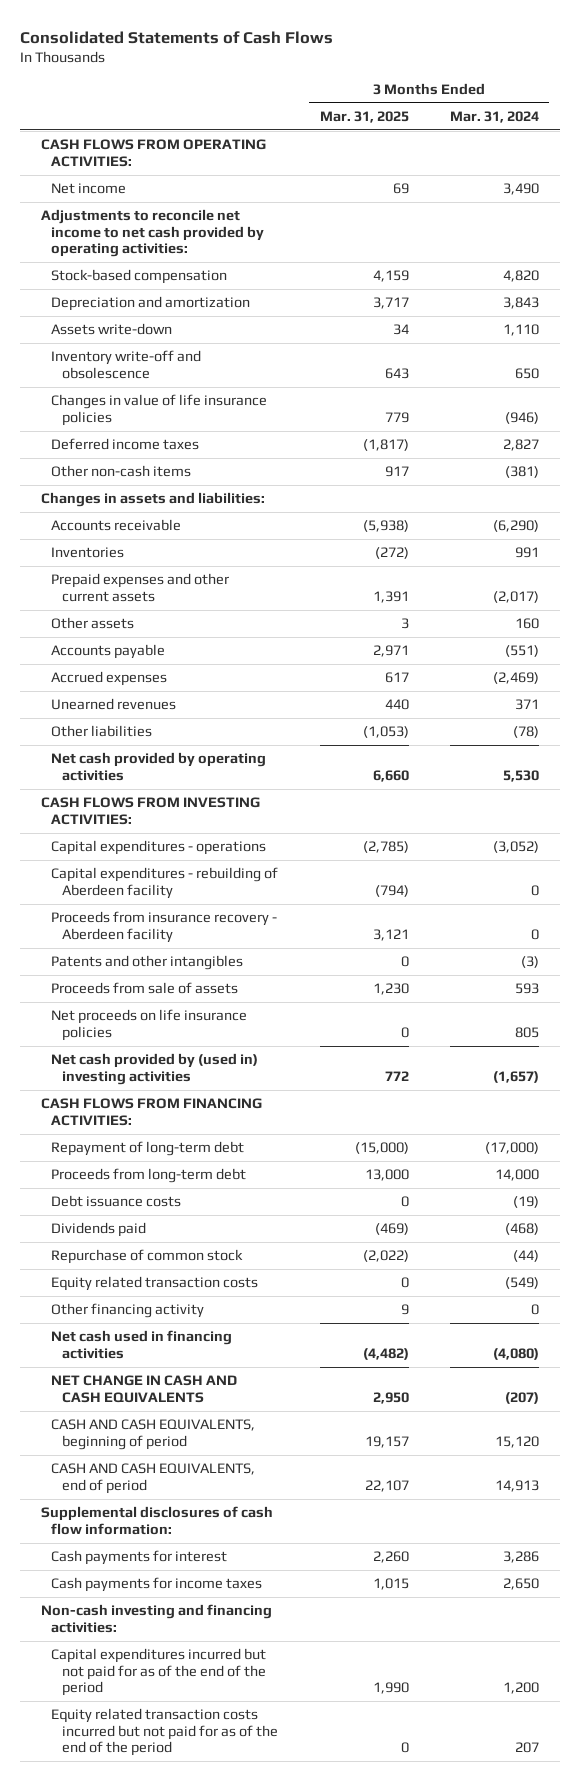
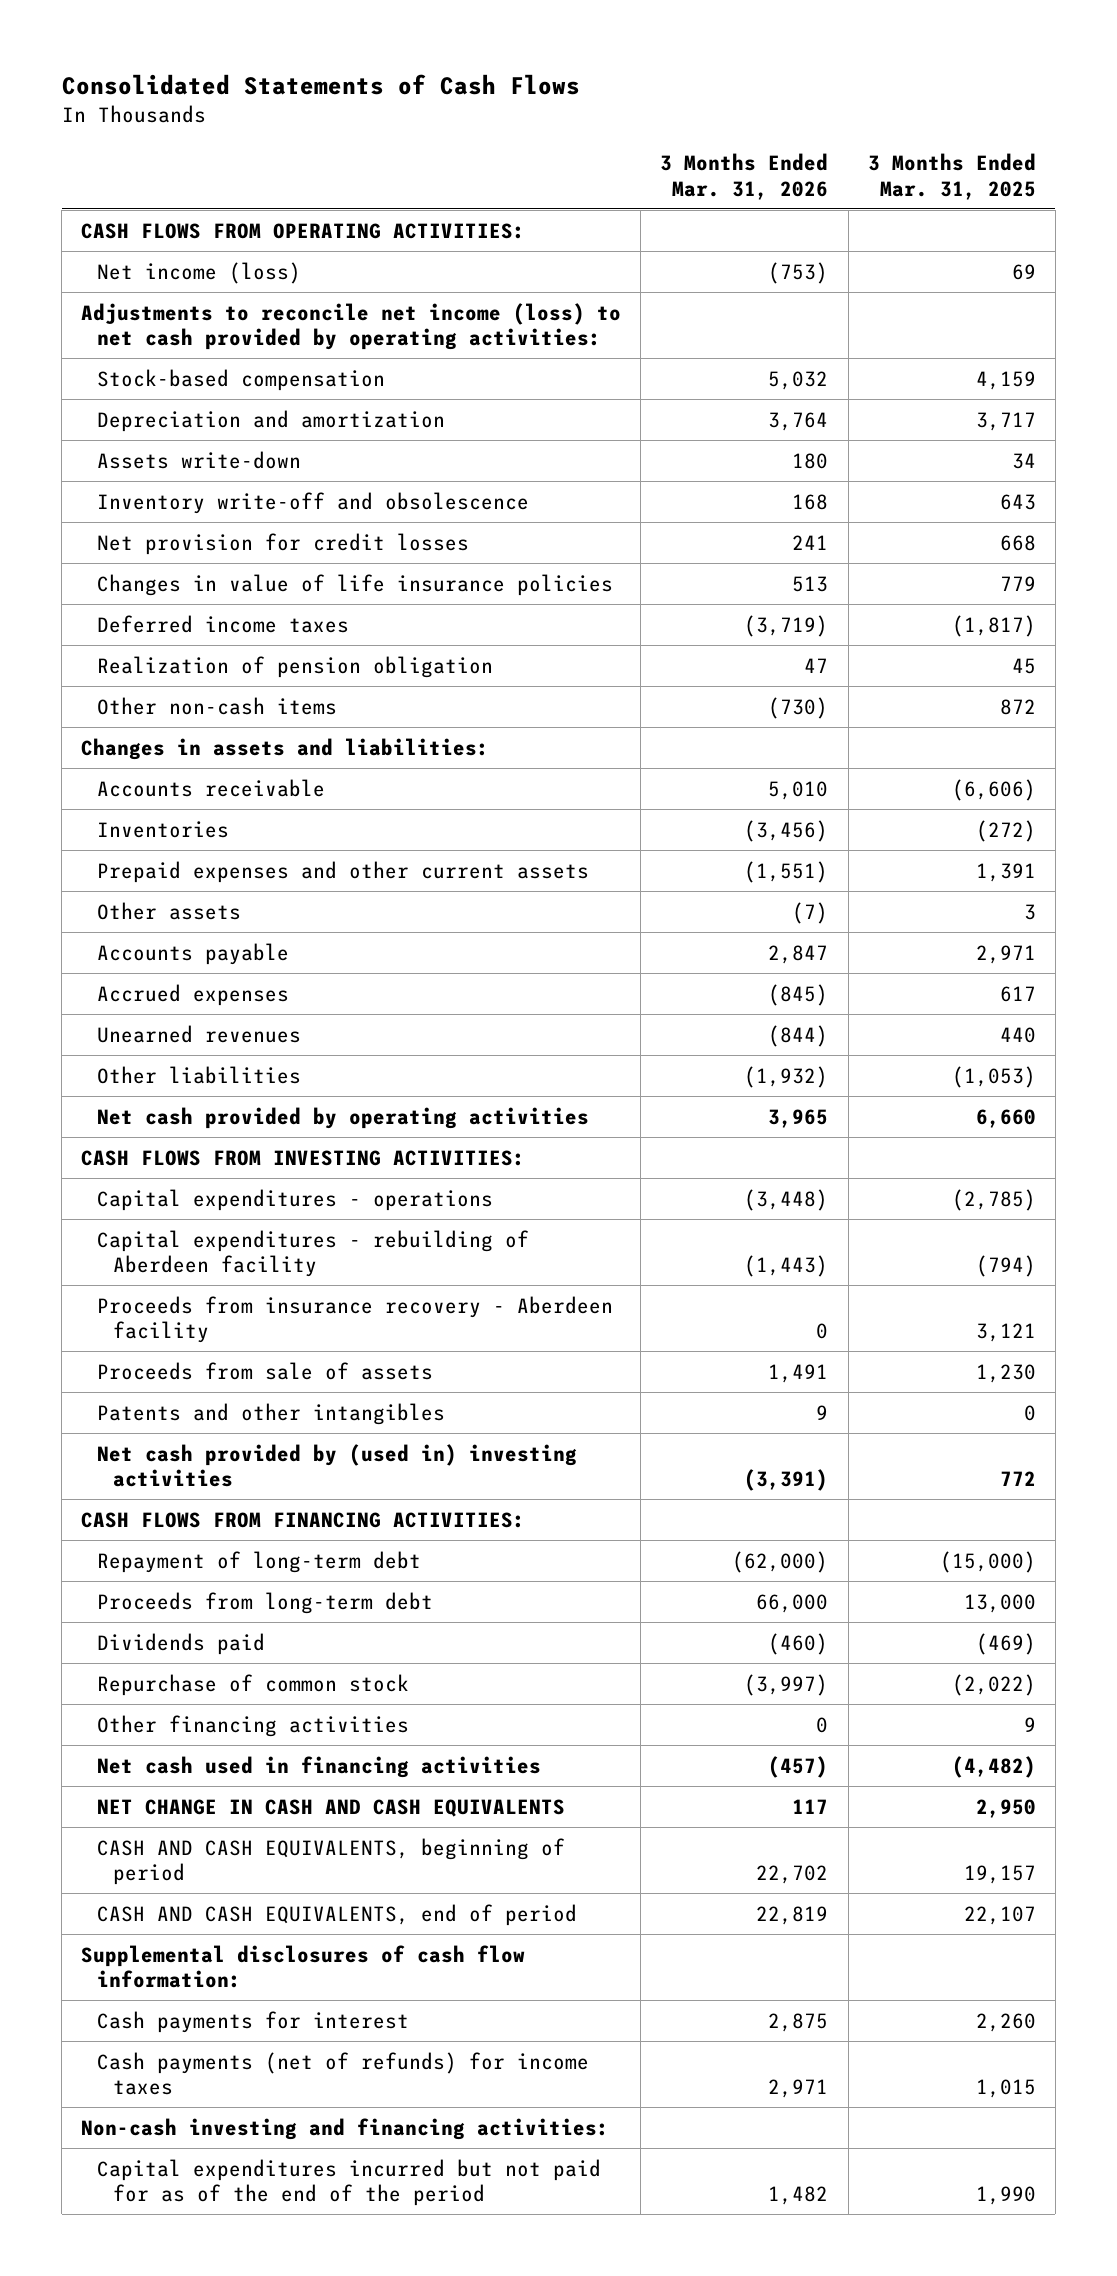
- | 3 Months Ended Mar. 31, 2025 | 3 Months Ended Mar. 31, 2024
+ | 3 Months Ended Mar. 31, 2026 | 3 Months Ended Mar. 31, 2025
- Net income | 69 | 3,490
- Adjustments to reconcile net income to net cash provided by operating activities:
+ Net income (loss) | (753) | 69
+ Adjustments to reconcile net income (loss) to net cash provided by operating activities:
+ Net provision for credit losses | 241 | 668
- Other non-cash items | 917 | (381)
+ Realization of pension obligation | 47 | 45
+ Other non-cash items | (730) | 872
- Accounts receivable | (5,938) | (6,290)
+ Accounts receivable | 5,010 | (6,606)
- Net proceeds on life insurance policies | 0 | 805
moved down: Patents and other intangibles | 9 | 0
- Debt issuance costs | 0 | (19)
- Equity related transaction costs | 0 | (549)
- Other financing activity | 9 | 0
+ Other financing activities | 0 | 9
- Cash payments for income taxes | 1,015 | 2,650
+ Cash payments (net of refunds) for income taxes | 2,971 | 1,015
- Equity related transaction costs incurred but not paid for as of the end of the period | 0 | 207

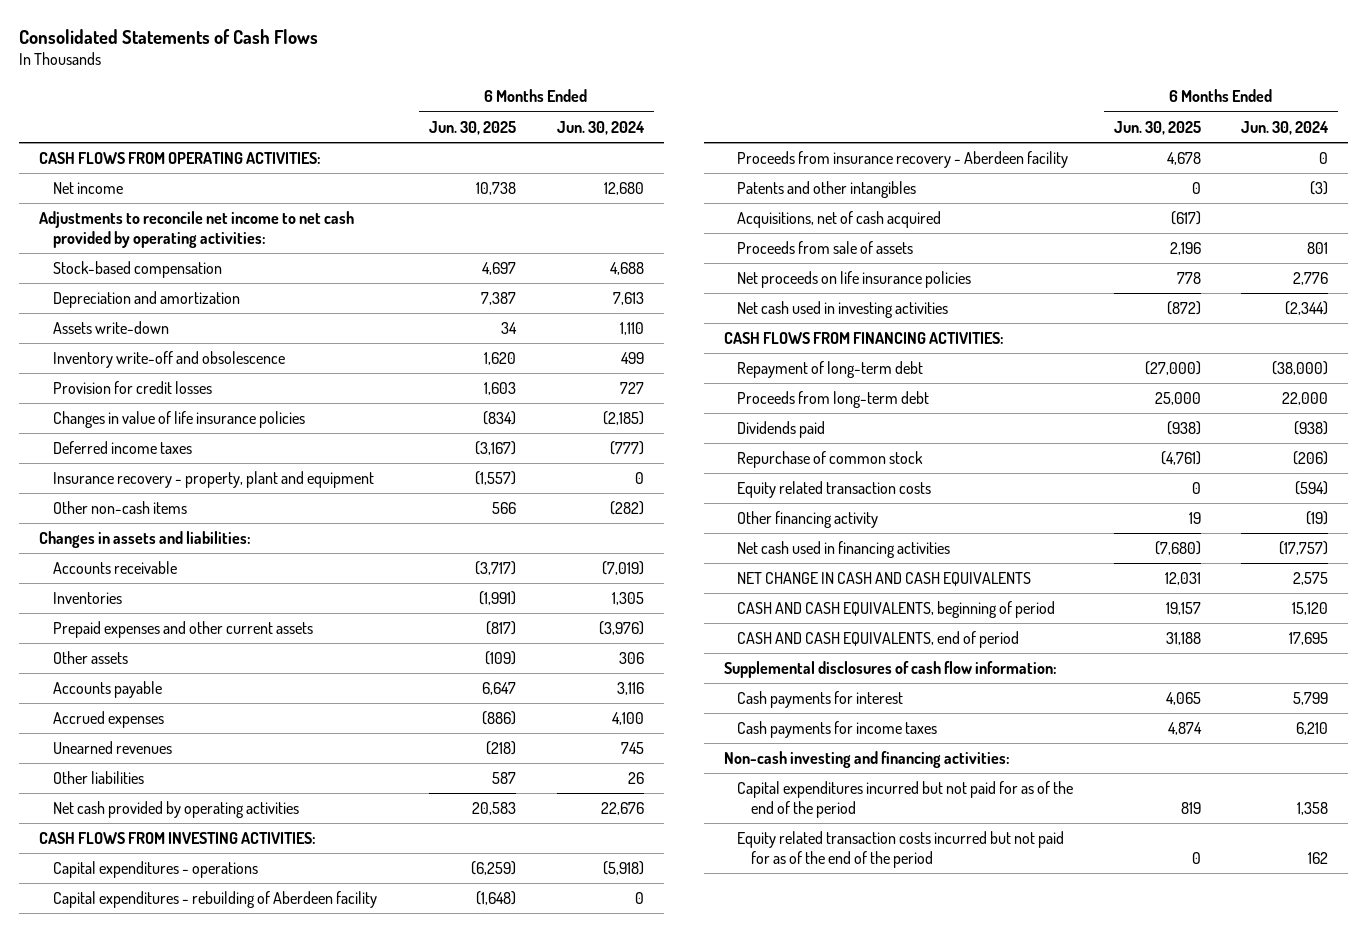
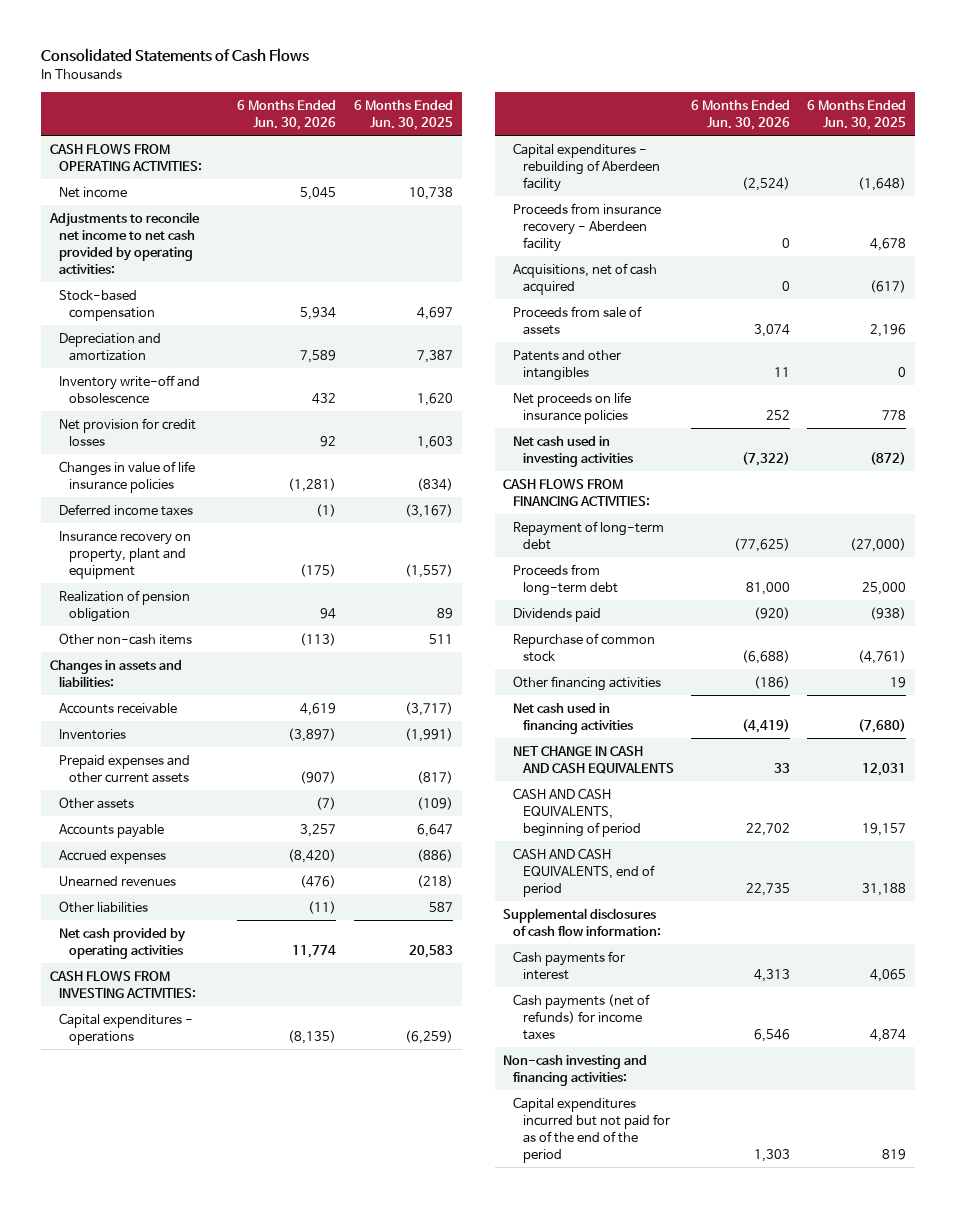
- | 6 Months Ended Jun. 30, 2025 | 6 Months Ended Jun. 30, 2024
+ | 6 Months Ended Jun. 30, 2026 | 6 Months Ended Jun. 30, 2025
- Assets write-down | 34 | 1,110
- Provision for credit losses | 1,603 | 727
+ Net provision for credit losses | 92 | 1,603
- Insurance recovery - property, plant and equipment | (1,557) | 0
- Other non-cash items | 566 | (282)
+ Insurance recovery on property, plant and equipment | (175) | (1,557)
+ Realization of pension obligation | 94 | 89
+ Other non-cash items | (113) | 511
moved down: Patents and other intangibles | 11 | 0
- Equity related transaction costs | 0 | (594)
- Other financing activity | 19 | (19)
+ Other financing activities | (186) | 19
- Cash payments for income taxes | 4,874 | 6,210
+ Cash payments (net of refunds) for income taxes | 6,546 | 4,874
- Equity related transaction costs incurred but not paid for as of the end of the period | 0 | 162

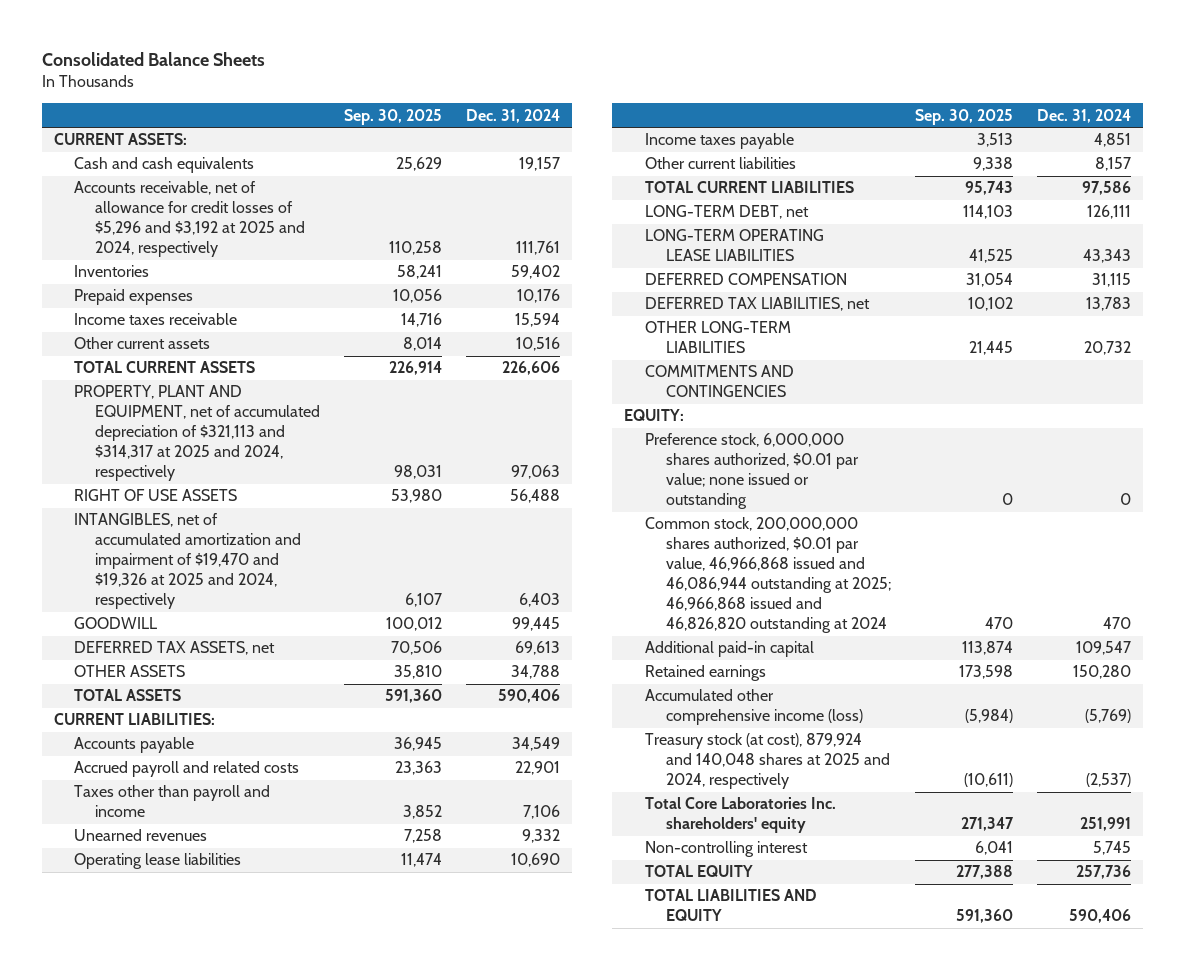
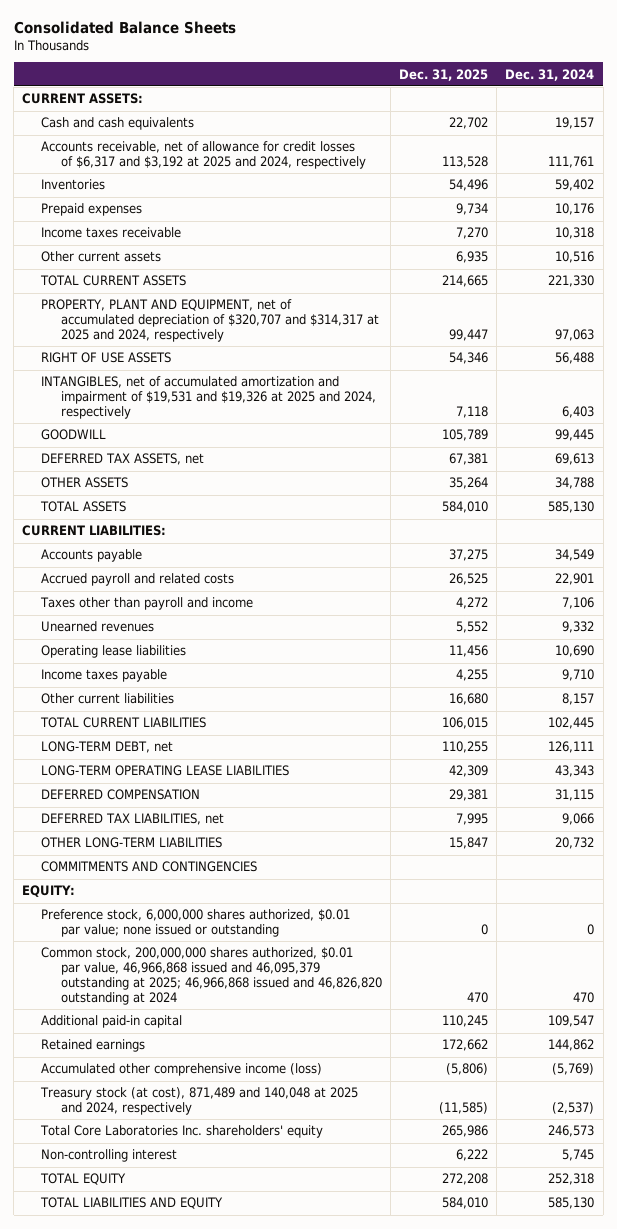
- | Sep. 30, 2025 | Dec. 31, 2024
+ | Dec. 31, 2025 | Dec. 31, 2024
- Accounts receivable, net of allowance for credit losses of $5,296 and $3,192 at 2025 and 2024, respectively | 110,258 | 111,761
+ Accounts receivable, net of allowance for credit losses of $6,317 and $3,192 at 2025 and 2024, respectively | 113,528 | 111,761
- Income taxes receivable | 14,716 | 15,594
+ Income taxes receivable | 7,270 | 10,318
- TOTAL CURRENT ASSETS | 226,914 | 226,606
- PROPERTY, PLANT AND EQUIPMENT, net of accumulated depreciation of $321,113 and $314,317 at 2025 and 2024, respectively | 98,031 | 97,063
+ TOTAL CURRENT ASSETS | 214,665 | 221,330
+ PROPERTY, PLANT AND EQUIPMENT, net of accumulated depreciation of $320,707 and $314,317 at 2025 and 2024, respectively | 99,447 | 97,063
- INTANGIBLES, net of accumulated amortization and impairment of $19,470 and $19,326 at 2025 and 2024, respectively | 6,107 | 6,403
+ INTANGIBLES, net of accumulated amortization and impairment of $19,531 and $19,326 at 2025 and 2024, respectively | 7,118 | 6,403
- TOTAL ASSETS | 591,360 | 590,406
+ TOTAL ASSETS | 584,010 | 585,130
- Income taxes payable | 3,513 | 4,851
+ Income taxes payable | 4,255 | 9,710
- TOTAL CURRENT LIABILITIES | 95,743 | 97,586
+ TOTAL CURRENT LIABILITIES | 106,015 | 102,445
- DEFERRED TAX LIABILITIES, net | 10,102 | 13,783
+ DEFERRED TAX LIABILITIES, net | 7,995 | 9,066
- Common stock, 200,000,000 shares authorized, $0.01 par value, 46,966,868 issued and 46,086,944 outstanding at 2025; 46,966,868 issued and 46,826,820 outstanding at 2024 | 470 | 470
+ Common stock, 200,000,000 shares authorized, $0.01 par value, 46,966,868 issued and 46,095,379 outstanding at 2025; 46,966,868 issued and 46,826,820 outstanding at 2024 | 470 | 470
- Retained earnings | 173,598 | 150,280
+ Retained earnings | 172,662 | 144,862
- Treasury stock (at cost), 879,924 and 140,048 shares at 2025 and 2024, respectively | (10,611) | (2,537)
- Total Core Laboratories Inc. shareholders' equity | 271,347 | 251,991
+ Treasury stock (at cost), 871,489 and 140,048 at 2025 and 2024, respectively | (11,585) | (2,537)
+ Total Core Laboratories Inc. shareholders' equity | 265,986 | 246,573
- TOTAL EQUITY | 277,388 | 257,736
- TOTAL LIABILITIES AND EQUITY | 591,360 | 590,406
+ TOTAL EQUITY | 272,208 | 252,318
+ TOTAL LIABILITIES AND EQUITY | 584,010 | 585,130

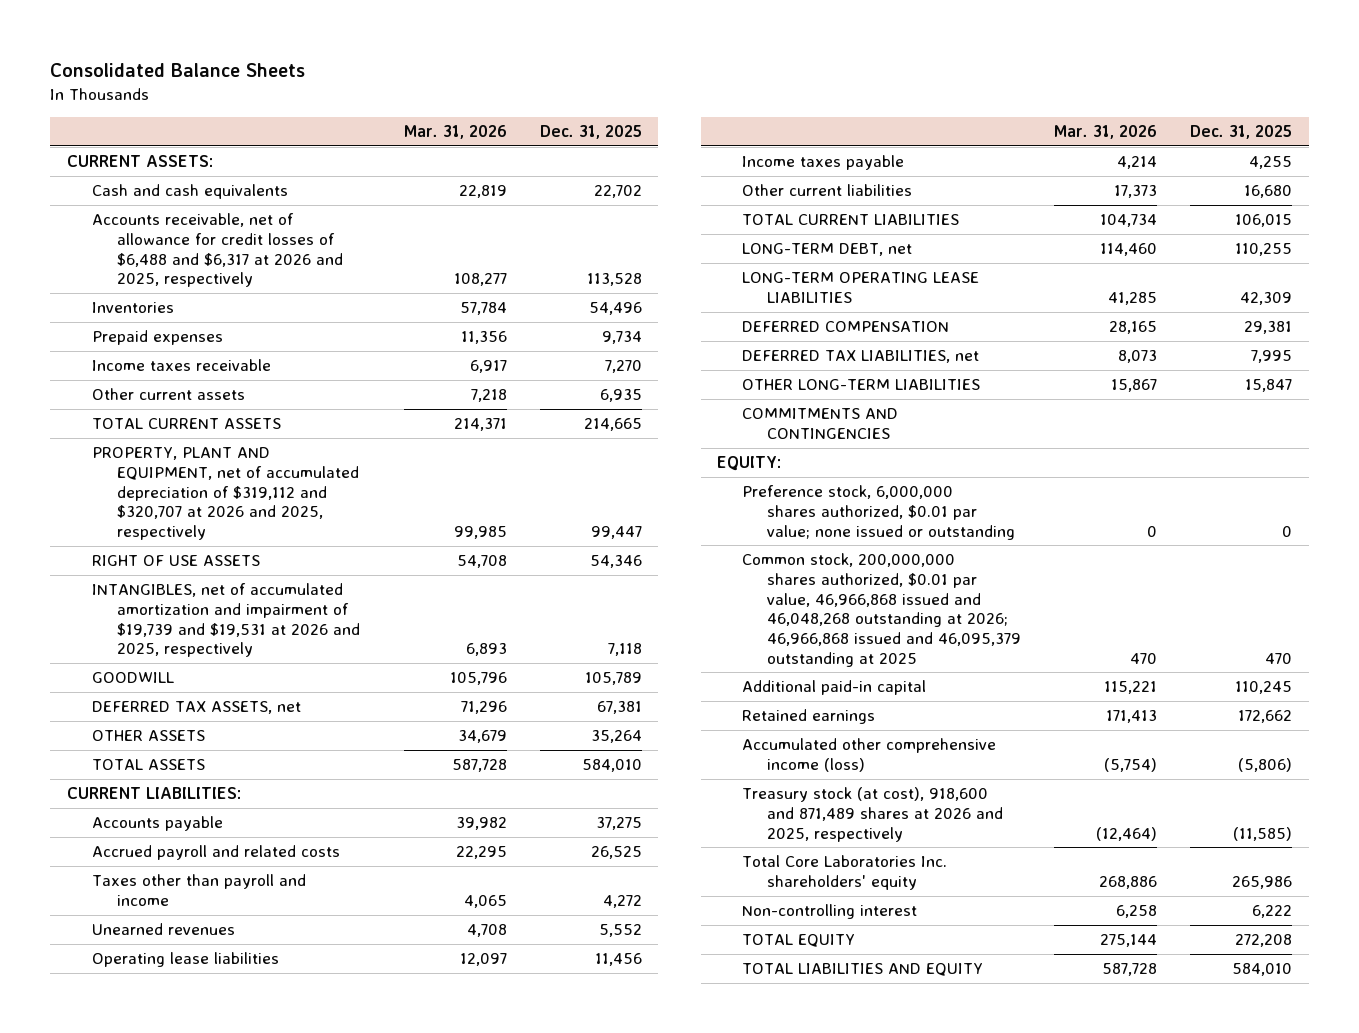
- | Dec. 31, 2025 | Dec. 31, 2024
+ | Mar. 31, 2026 | Dec. 31, 2025
- Accounts receivable, net of allowance for credit losses of $6,317 and $3,192 at 2025 and 2024, respectively | 113,528 | 111,761
+ Accounts receivable, net of allowance for credit losses of $6,488 and $6,317 at 2026 and 2025, respectively | 108,277 | 113,528
- PROPERTY, PLANT AND EQUIPMENT, net of accumulated depreciation of $320,707 and $314,317 at 2025 and 2024, respectively | 99,447 | 97,063
+ PROPERTY, PLANT AND EQUIPMENT, net of accumulated depreciation of $319,112 and $320,707 at 2026 and 2025, respectively | 99,985 | 99,447
- INTANGIBLES, net of accumulated amortization and impairment of $19,531 and $19,326 at 2025 and 2024, respectively | 7,118 | 6,403
+ INTANGIBLES, net of accumulated amortization and impairment of $19,739 and $19,531 at 2026 and 2025, respectively | 6,893 | 7,118
- Common stock, 200,000,000 shares authorized, $0.01 par value, 46,966,868 issued and 46,095,379 outstanding at 2025; 46,966,868 issued and 46,826,820 outstanding at 2024 | 470 | 470
+ Common stock, 200,000,000 shares authorized, $0.01 par value, 46,966,868 issued and 46,048,268 outstanding at 2026; 46,966,868 issued and 46,095,379 outstanding at 2025 | 470 | 470
- Treasury stock (at cost), 871,489 and 140,048 at 2025 and 2024, respectively | (11,585) | (2,537)
+ Treasury stock (at cost), 918,600 and 871,489 shares at 2026 and 2025, respectively | (12,464) | (11,585)

